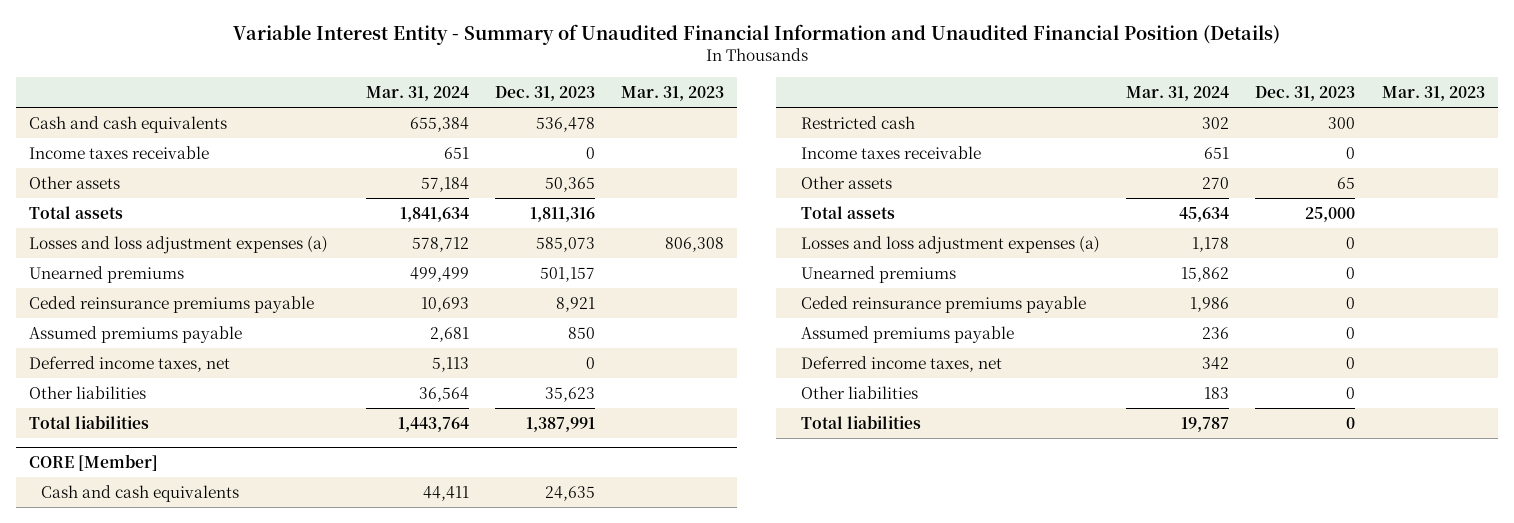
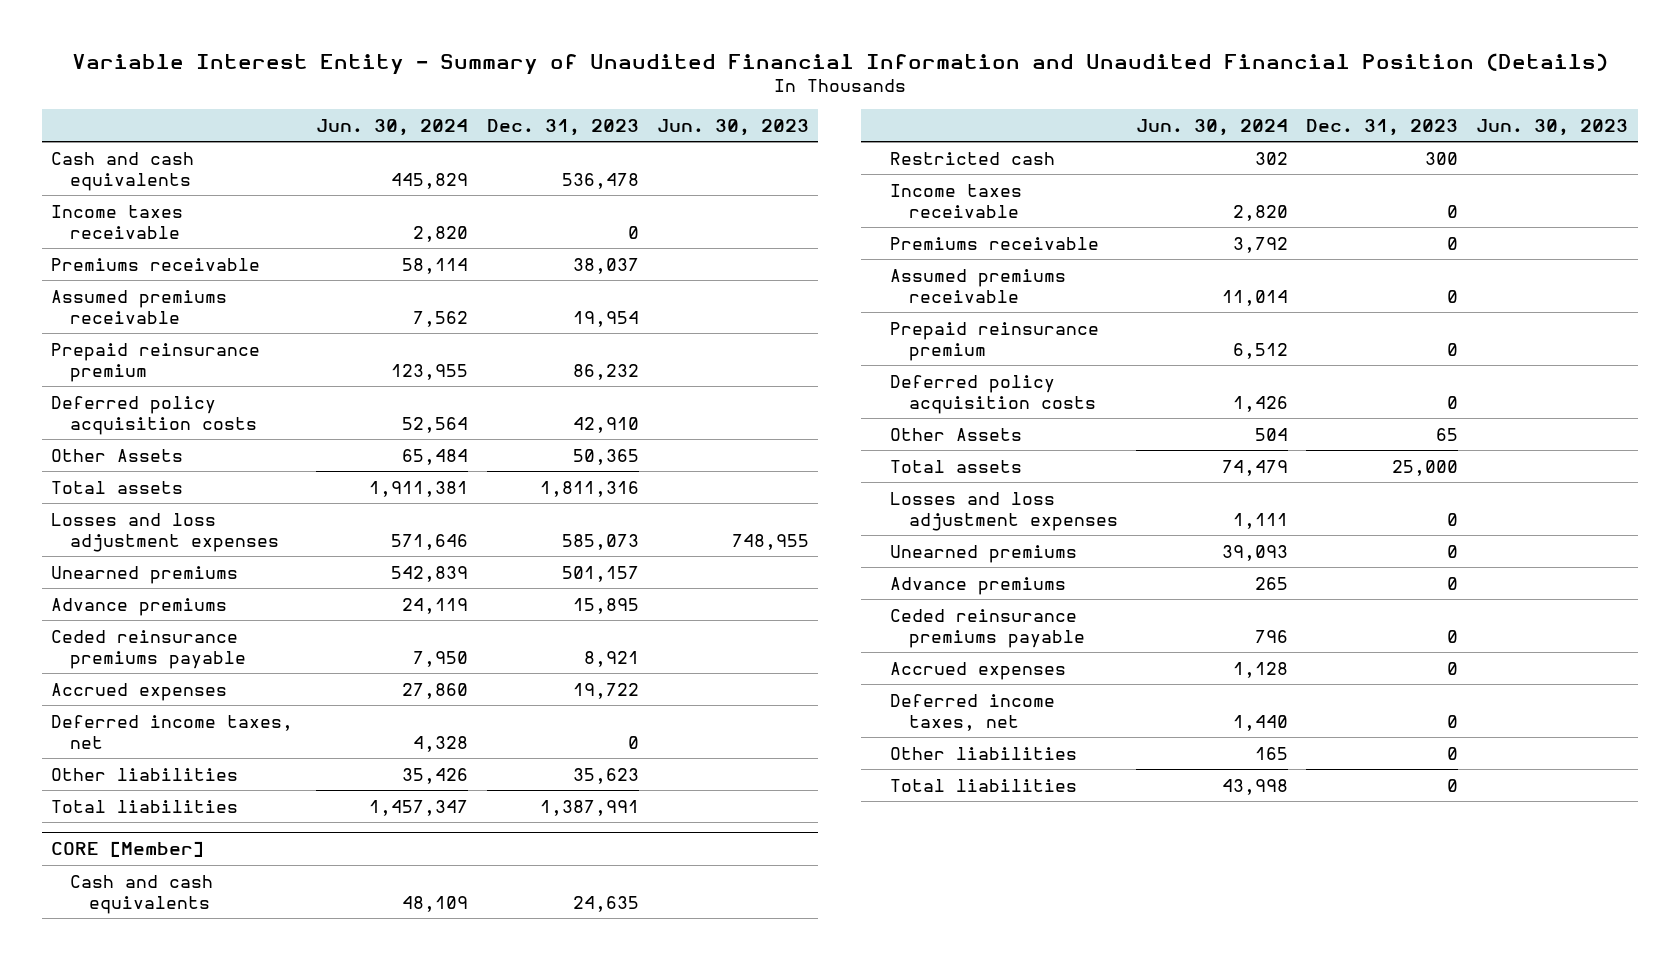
- | Mar. 31, 2024 | Dec. 31, 2023 | Mar. 31, 2023
+ | Jun. 30, 2024 | Dec. 31, 2023 | Jun. 30, 2023
- Other assets | 57,184 | 50,365 |
+ Premiums receivable | 58,114 | 38,037 |
+ Assumed premiums receivable | 7,562 | 19,954 |
+ Prepaid reinsurance premium | 123,955 | 86,232 |
+ Deferred policy acquisition costs | 52,564 | 42,910 |
+ Other Assets | 65,484 | 50,365 |
- Losses and loss adjustment expenses (a) | 578,712 | 585,073 | 806,308
+ Losses and loss adjustment expenses | 571,646 | 585,073 | 748,955
+ Advance premiums | 24,119 | 15,895 |
- Assumed premiums payable | 2,681 | 850 |
+ Accrued expenses | 27,860 | 19,722 |
@ CORE [Member]
- Other assets | 270 | 65 |
+ Premiums receivable | 3,792 | 0 |
+ Assumed premiums receivable | 11,014 | 0 |
+ Prepaid reinsurance premium | 6,512 | 0 |
+ Deferred policy acquisition costs | 1,426 | 0 |
+ Other Assets | 504 | 65 |
- Losses and loss adjustment expenses (a) | 1,178 | 0 |
+ Losses and loss adjustment expenses | 1,111 | 0 |
+ Advance premiums | 265 | 0 |
- Assumed premiums payable | 236 | 0 |
+ Accrued expenses | 1,128 | 0 |

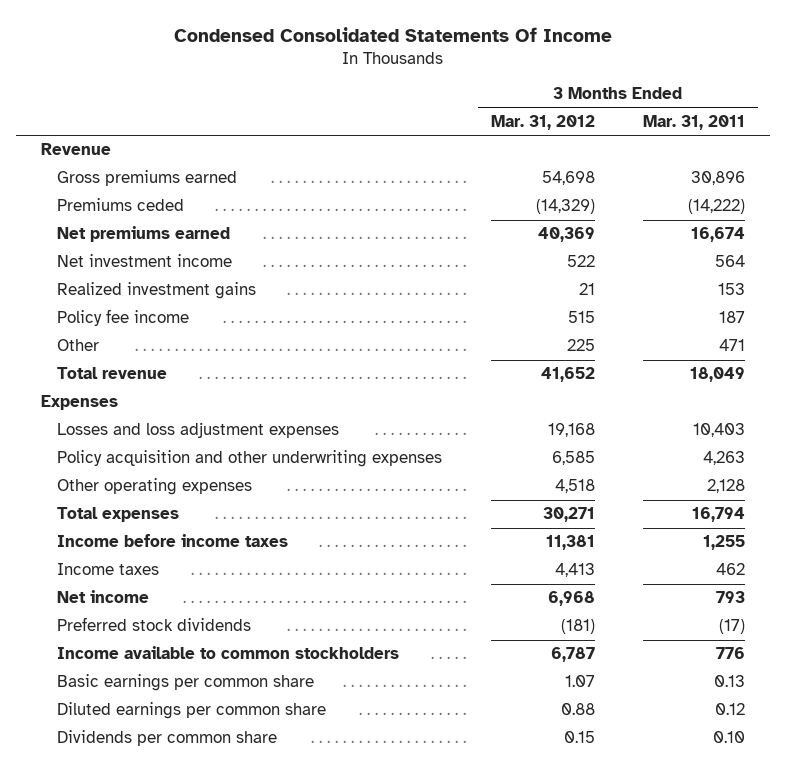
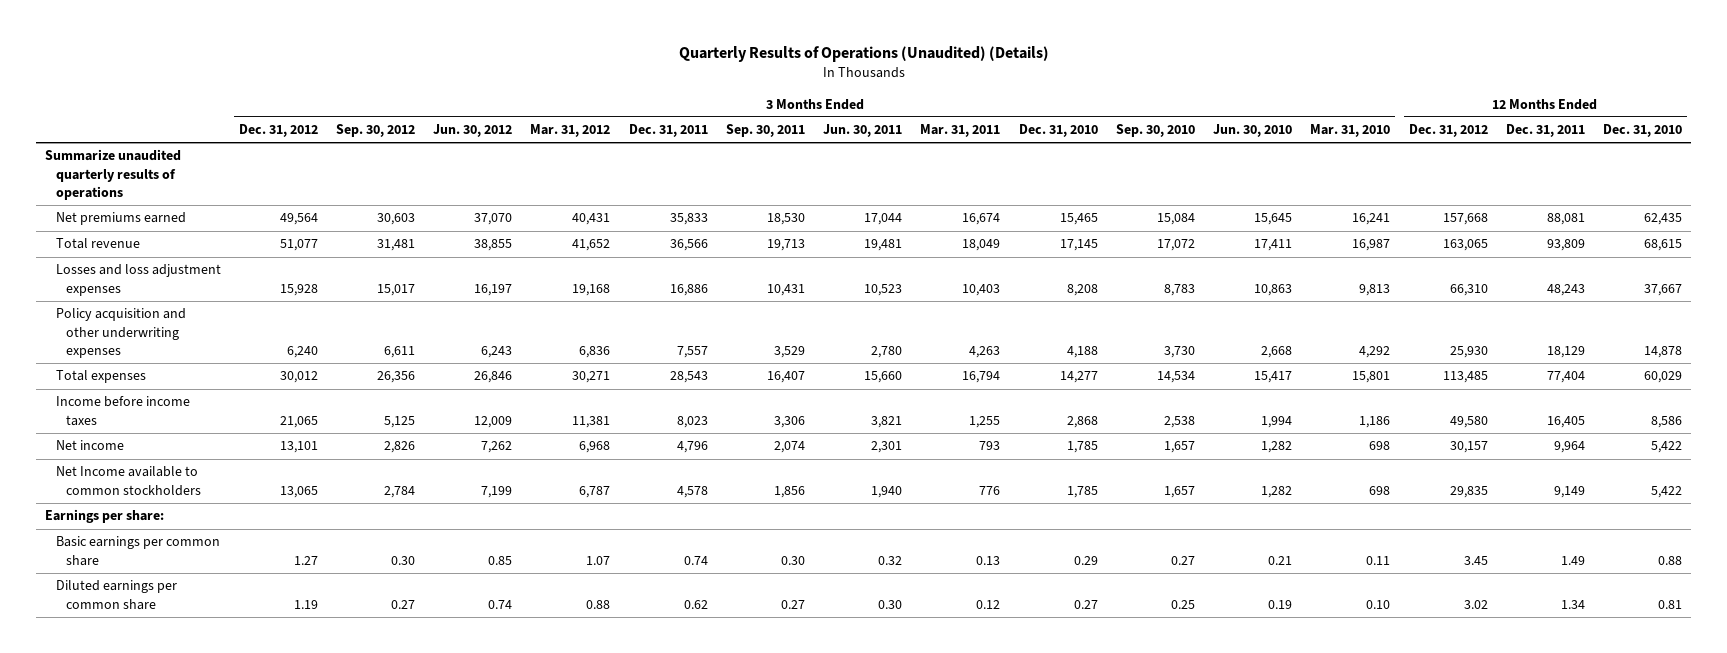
- Condensed Consolidated Statements Of Income
+ Quarterly Results of Operations (Unaudited) (Details)
- | 3 Months Ended Mar. 31, 2012 | 3 Months Ended Mar. 31, 2011
+ | 3 Months Ended Dec. 31, 2012 | 3 Months Ended Sep. 30, 2012 | 3 Months Ended Jun. 30, 2012 | 3 Months Ended Mar. 31, 2012 | 3 Months Ended Dec. 31, 2011 | 3 Months Ended Sep. 30, 2011 | 3 Months Ended Jun. 30, 2011 | 3 Months Ended Mar. 31, 2011 | 3 Months Ended Dec. 31, 2010 | 3 Months Ended Sep. 30, 2010 | 3 Months Ended Jun. 30, 2010 | 3 Months Ended Mar. 31, 2010 | 12 Months Ended Dec. 31, 2012 | 12 Months Ended Dec. 31, 2011 | 12 Months Ended Dec. 31, 2010
- Revenue
- Gross premiums earned | 54,698 | 30,896
- Premiums ceded | (14,329) | (14,222)
- Net premiums earned | 40,369 | 16,674
- Net investment income | 522 | 564
- Realized investment gains | 21 | 153
- Policy fee income | 515 | 187
- Other | 225 | 471
+ Summarize unaudited quarterly results of operations
+ Net premiums earned | 49,564 | 30,603 | 37,070 | 40,431 | 35,833 | 18,530 | 17,044 | 16,674 | 15,465 | 15,084 | 15,645 | 16,241 | 157,668 | 88,081 | 62,435
- Expenses
- Policy acquisition and other underwriting expenses | 6,585 | 4,263
- Other operating expenses | 4,518 | 2,128
+ Policy acquisition and other underwriting expenses | 6,240 | 6,611 | 6,243 | 6,836 | 7,557 | 3,529 | 2,780 | 4,263 | 4,188 | 3,730 | 2,668 | 4,292 | 25,930 | 18,129 | 14,878
- Income taxes | 4,413 | 462
- Preferred stock dividends | (181) | (17)
- Income available to common stockholders | 6,787 | 776
+ Net Income available to common stockholders | 13,065 | 2,784 | 7,199 | 6,787 | 4,578 | 1,856 | 1,940 | 776 | 1,785 | 1,657 | 1,282 | 698 | 29,835 | 9,149 | 5,422
+ Earnings per share:
- Dividends per common share | 0.15 | 0.10

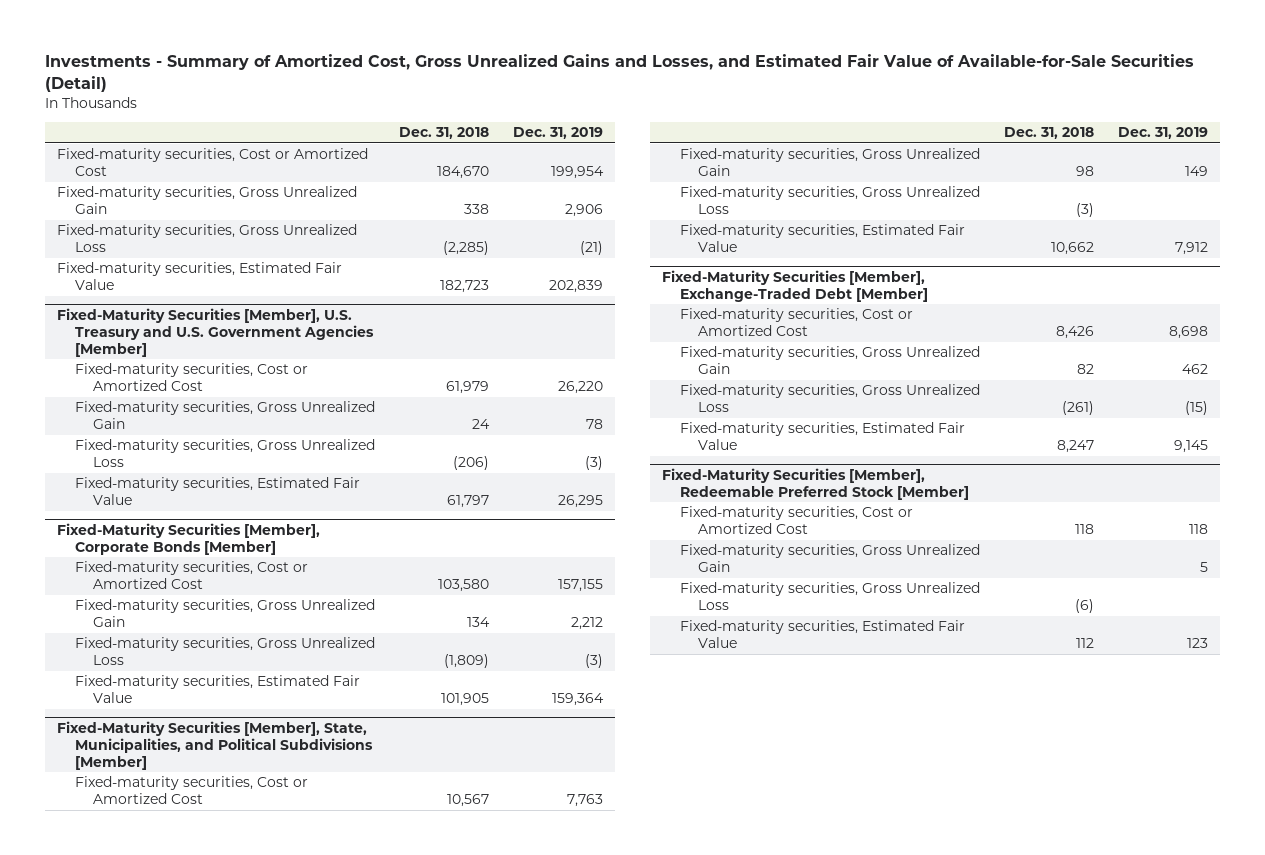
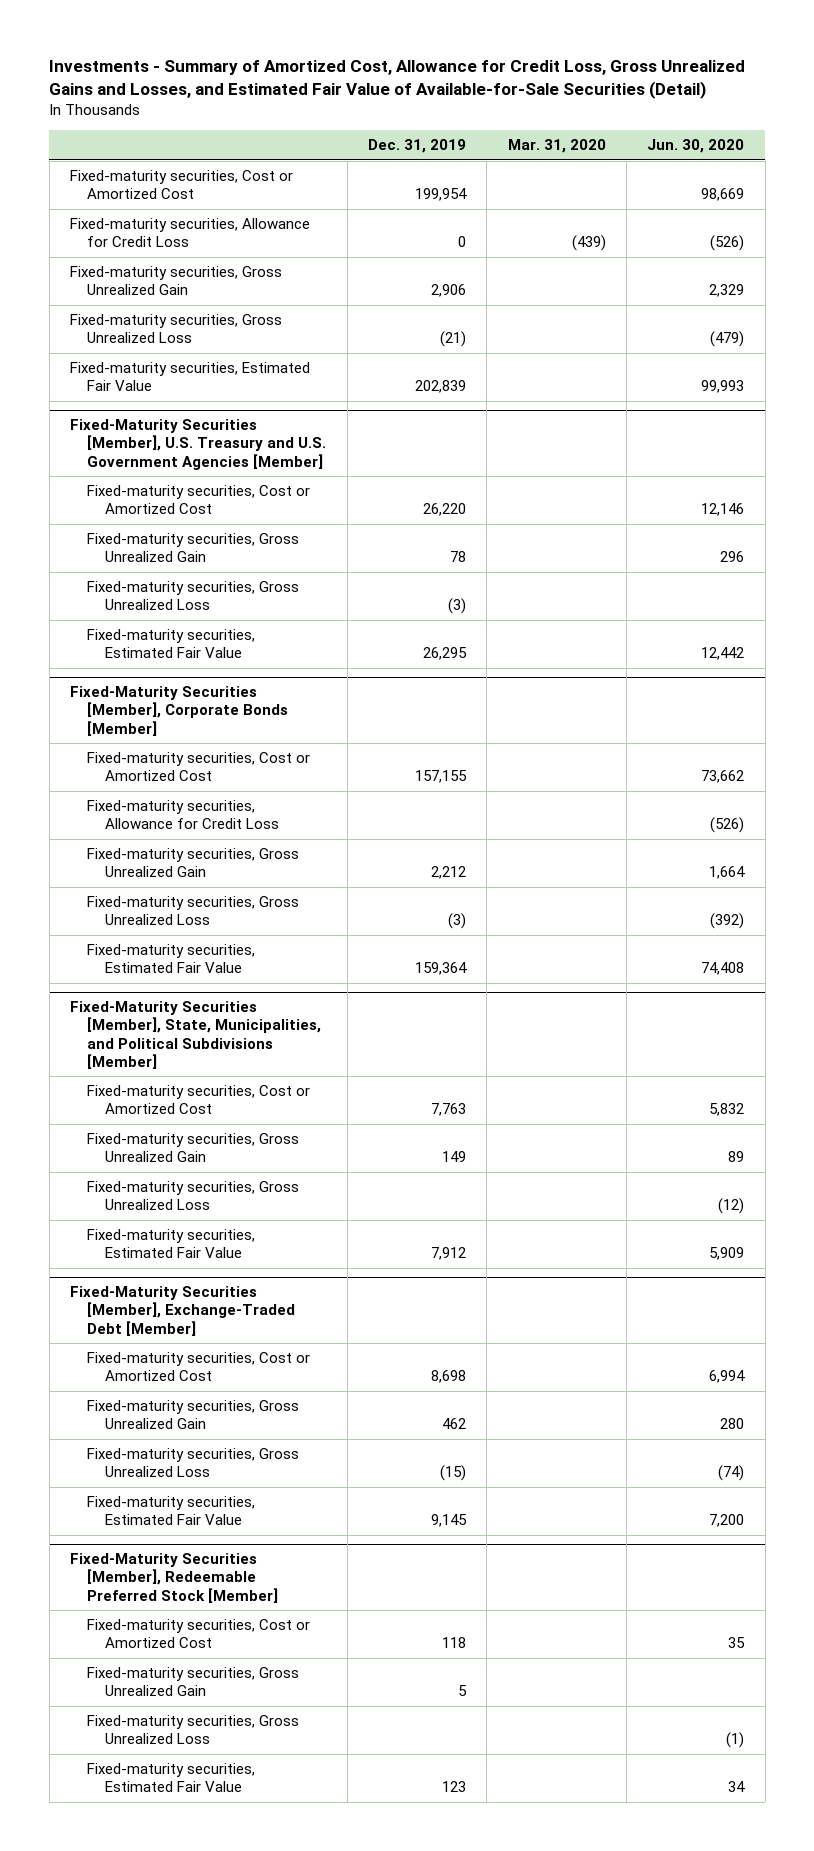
- Investments - Summary of Amortized Cost, Gross Unrealized Gains and Losses, and Estimated Fair Value of Available-for-Sale Securities (Detail)
+ Investments - Summary of Amortized Cost, Allowance for Credit Loss, Gross Unrealized Gains and Losses, and Estimated Fair Value of Available-for-Sale Securities (Detail)
- | Dec. 31, 2018 | Dec. 31, 2019
+ | Dec. 31, 2019 | Mar. 31, 2020 | Jun. 30, 2020
+ Fixed-maturity securities, Allowance for Credit Loss | 0 | (439) | (526)
@ Fixed-Maturity Securities [Member], Corporate Bonds [Member]
+ Fixed-maturity securities, Allowance for Credit Loss | | | (526)

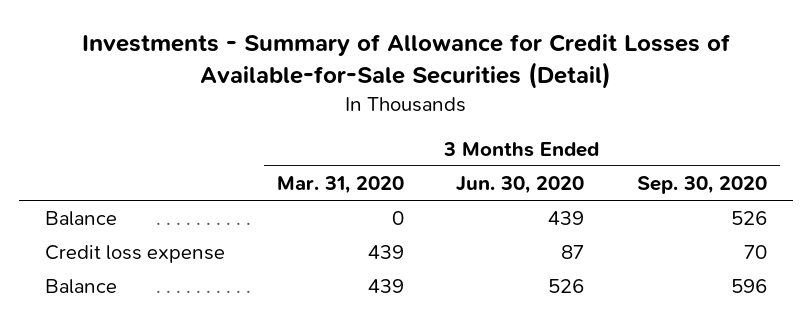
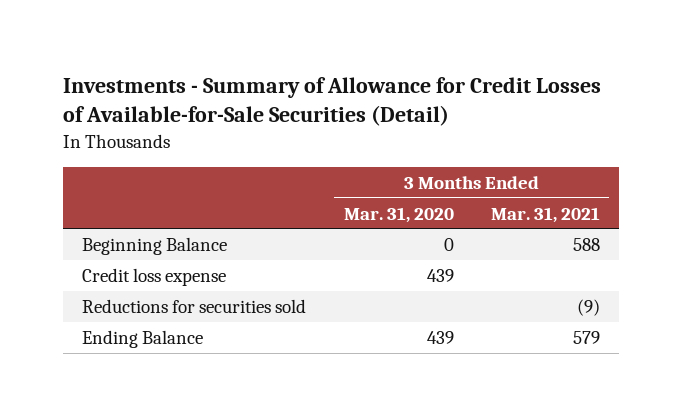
- | 3 Months Ended Mar. 31, 2020 | 3 Months Ended Jun. 30, 2020 | 3 Months Ended Sep. 30, 2020
+ | 3 Months Ended Mar. 31, 2020 | 3 Months Ended Mar. 31, 2021
- Balance | 0 | 439 | 526
+ Beginning Balance | 0 | 588
- Balance | 439 | 526 | 596
+ Reductions for securities sold | | (9)
+ Ending Balance | 439 | 579

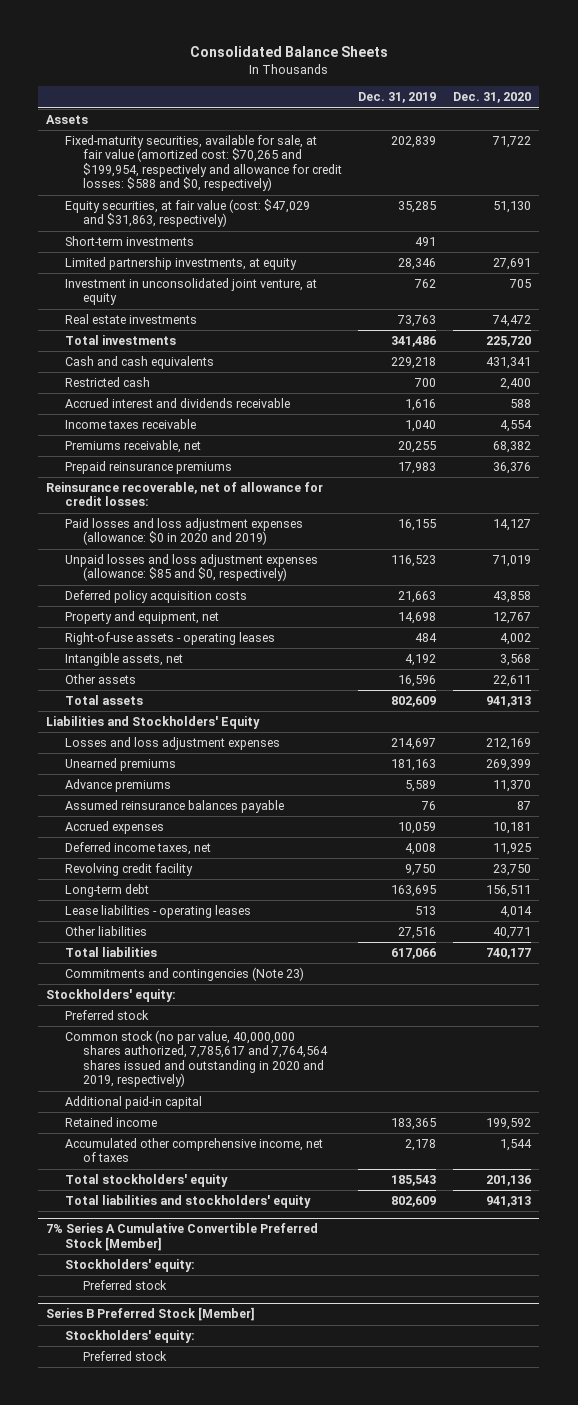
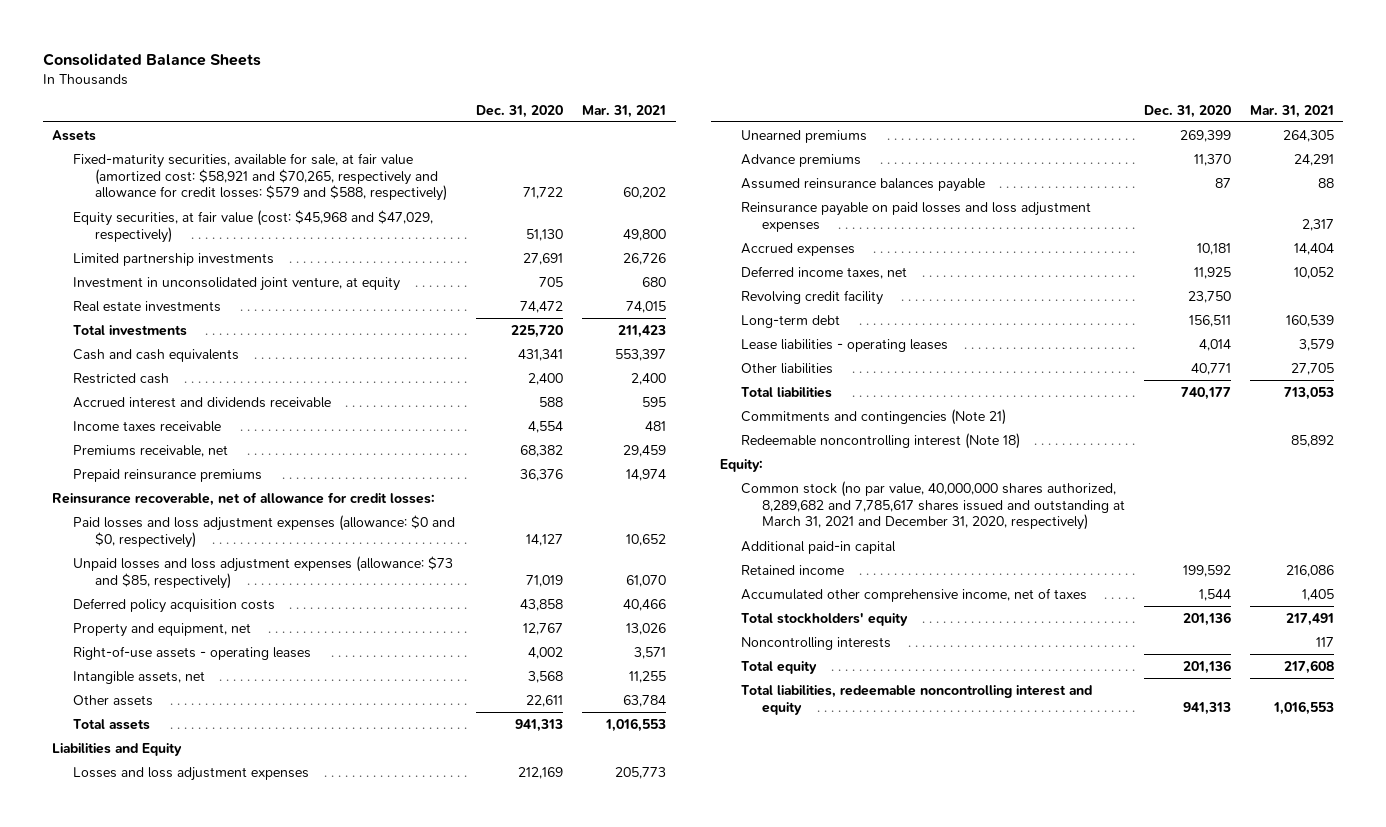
- | Dec. 31, 2019 | Dec. 31, 2020
+ | Dec. 31, 2020 | Mar. 31, 2021
- Fixed-maturity securities, available for sale, at fair value (amortized cost: $70,265 and $199,954, respectively and allowance for credit losses: $588 and $0, respectively) | 202,839 | 71,722
- Equity securities, at fair value (cost: $47,029 and $31,863, respectively) | 35,285 | 51,130
- Short-term investments | 491 |
- Limited partnership investments, at equity | 28,346 | 27,691
+ Fixed-maturity securities, available for sale, at fair value (amortized cost: $58,921 and $70,265, respectively and allowance for credit losses: $579 and $588, respectively) | 71,722 | 60,202
+ Equity securities, at fair value (cost: $45,968 and $47,029, respectively) | 51,130 | 49,800
+ Limited partnership investments | 27,691 | 26,726
- Paid losses and loss adjustment expenses (allowance: $0 in 2020 and 2019) | 16,155 | 14,127
- Unpaid losses and loss adjustment expenses (allowance: $85 and $0, respectively) | 116,523 | 71,019
+ Paid losses and loss adjustment expenses (allowance: $0 and $0, respectively) | 14,127 | 10,652
+ Unpaid losses and loss adjustment expenses (allowance: $73 and $85, respectively) | 71,019 | 61,070
- Liabilities and Stockholders' Equity
+ Liabilities and Equity
+ Reinsurance payable on paid losses and loss adjustment expenses | | 2,317
- Commitments and contingencies (Note 23)
- Stockholders' equity:
- Preferred stock
- Common stock (no par value, 40,000,000 shares authorized, 7,785,617 and 7,764,564 shares issued and outstanding in 2020 and 2019, respectively)
+ Commitments and contingencies (Note 21)
+ Redeemable noncontrolling interest (Note 18) | | 85,892
+ Equity:
+ Common stock (no par value, 40,000,000 shares authorized, 8,289,682 and 7,785,617 shares issued and outstanding at March 31, 2021 and December 31, 2020, respectively)
- Total liabilities and stockholders' equity | 802,609 | 941,313
- 7% Series A Cumulative Convertible Preferred Stock [Member]
- Stockholders' equity:
- Preferred stock
- Series B Preferred Stock [Member]
- Stockholders' equity:
- Preferred stock
+ Noncontrolling interests | | 117
+ Total equity | 201,136 | 217,608
+ Total liabilities, redeemable noncontrolling interest and equity | 941,313 | 1,016,553

